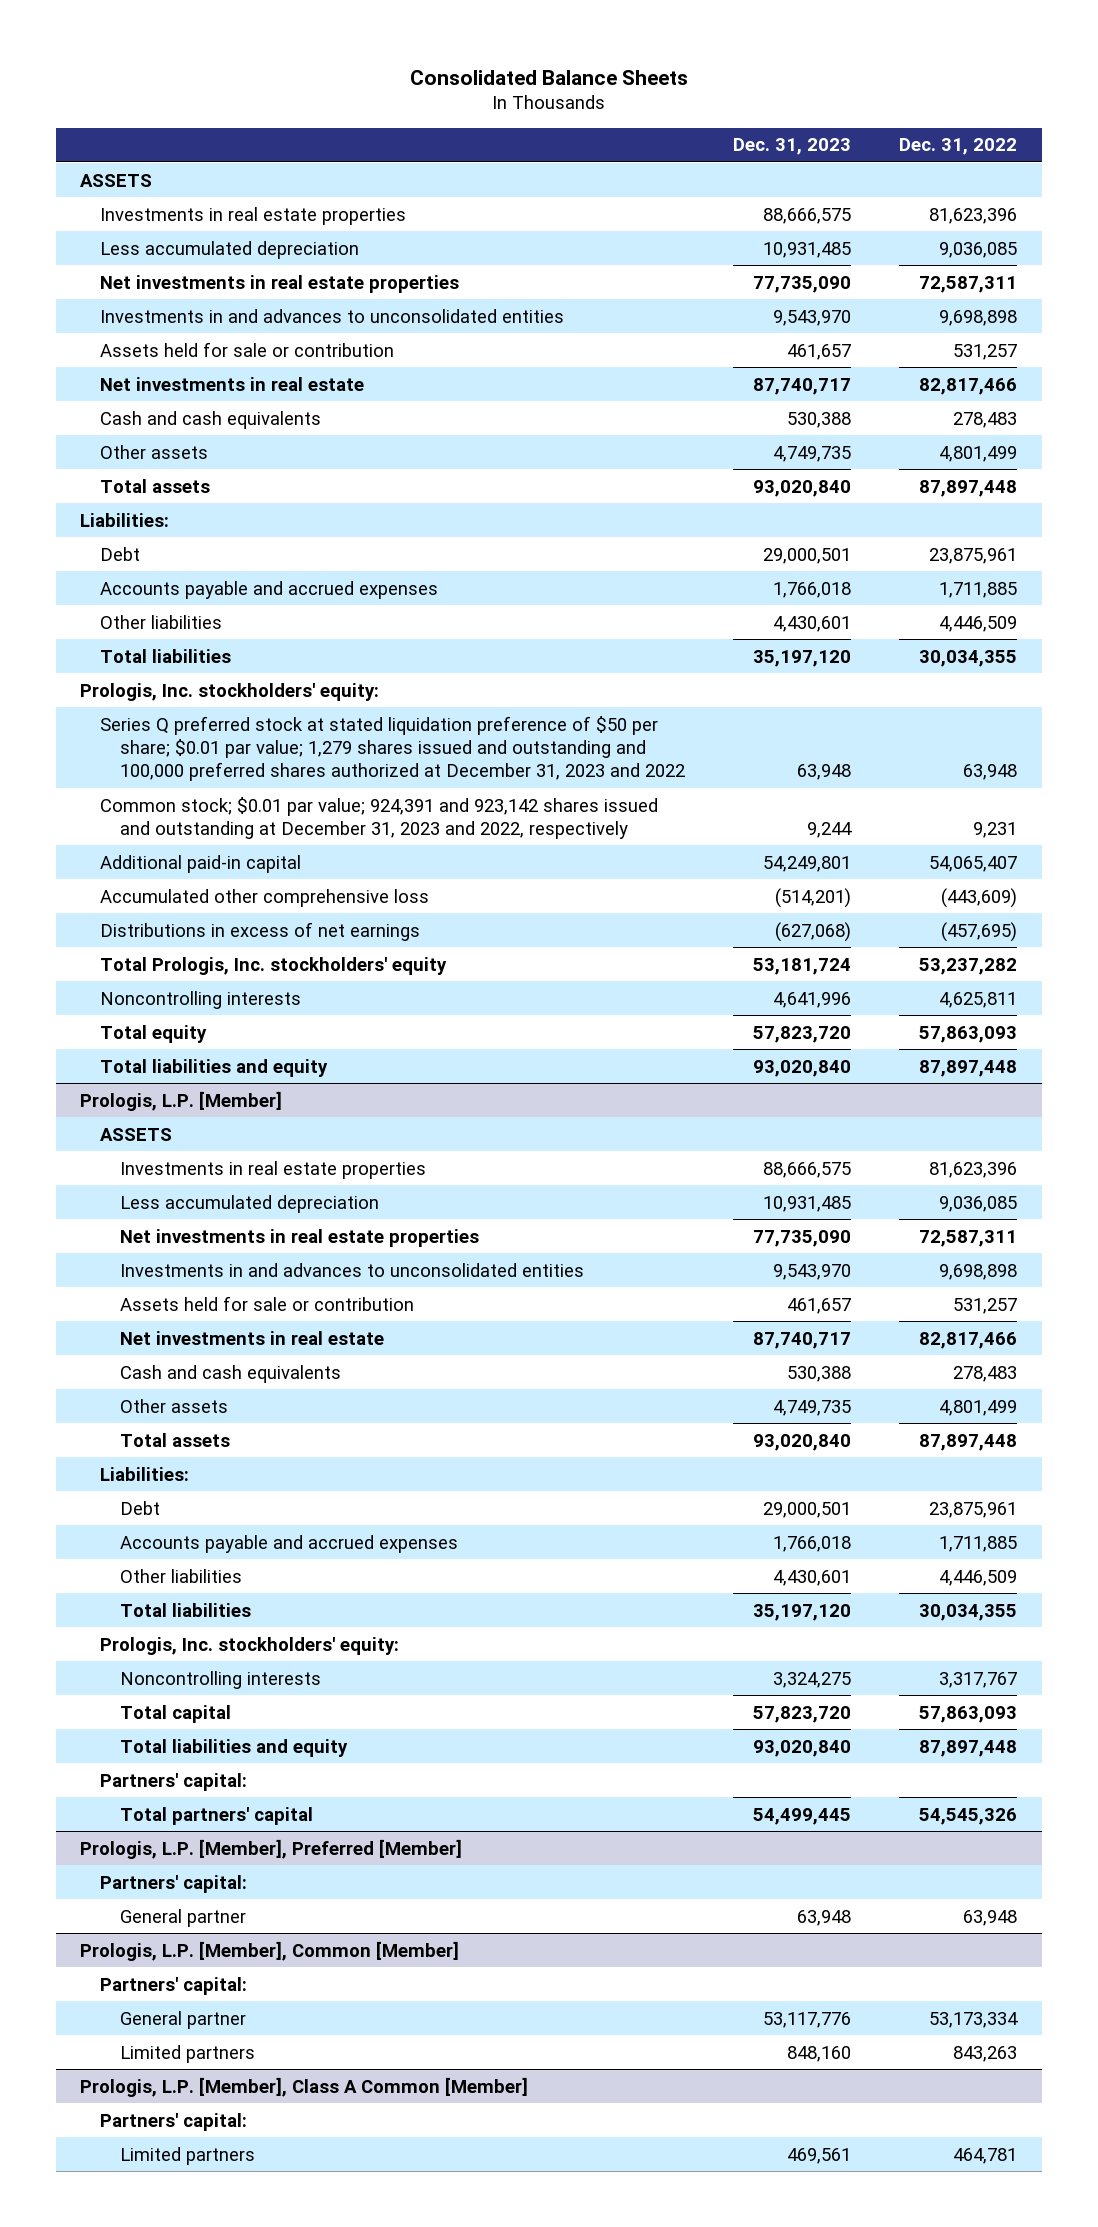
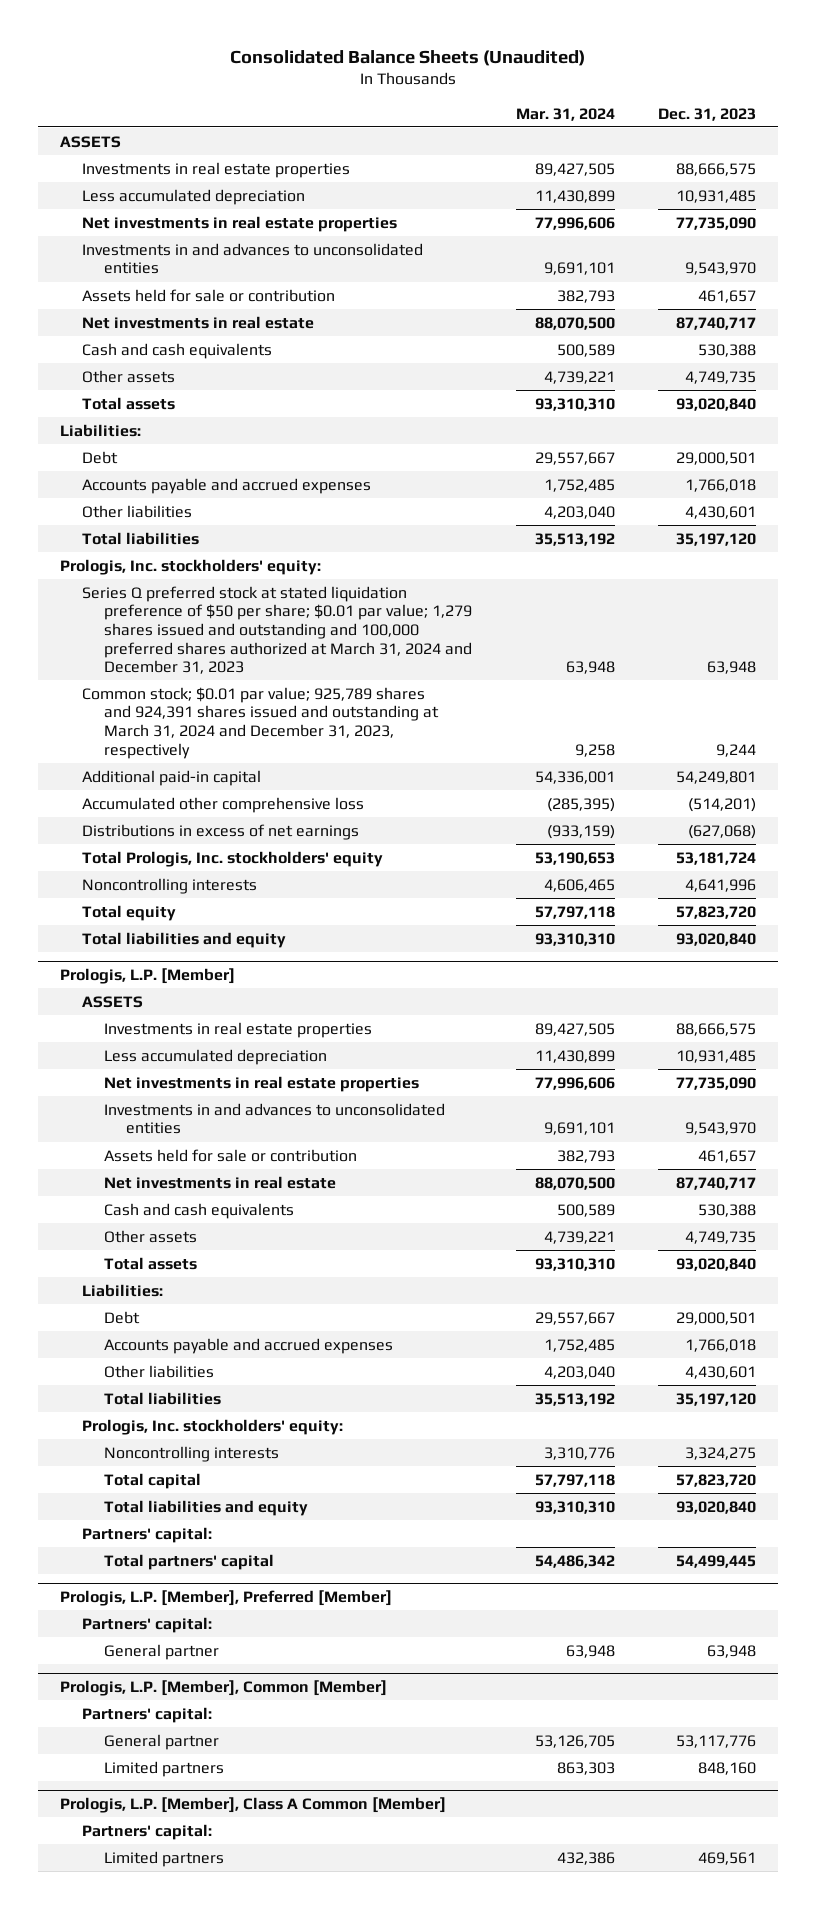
- Consolidated Balance Sheets
+ Consolidated Balance Sheets (Unaudited)
- | Dec. 31, 2023 | Dec. 31, 2022
+ | Mar. 31, 2024 | Dec. 31, 2023
- Series Q preferred stock at stated liquidation preference of $50 per share; $0.01 par value; 1,279 shares issued and outstanding and 100,000 preferred shares authorized at December 31, 2023 and 2022 | 63,948 | 63,948
- Common stock; $0.01 par value; 924,391 and 923,142 shares issued and outstanding at December 31, 2023 and 2022, respectively | 9,244 | 9,231
+ Series Q preferred stock at stated liquidation preference of $50 per share; $0.01 par value; 1,279 shares issued and outstanding and 100,000 preferred shares authorized at March 31, 2024 and December 31, 2023 | 63,948 | 63,948
+ Common stock; $0.01 par value; 925,789 shares and 924,391 shares issued and outstanding at March 31, 2024 and December 31, 2023, respectively | 9,258 | 9,244

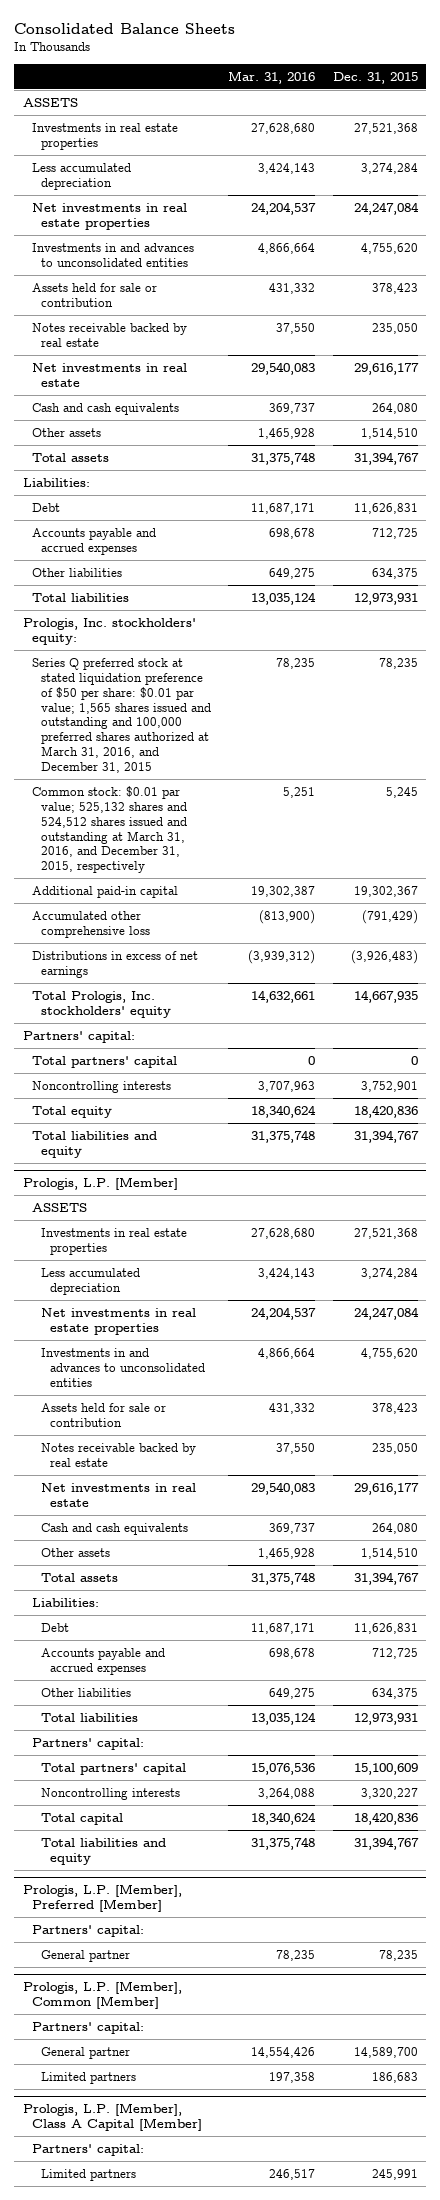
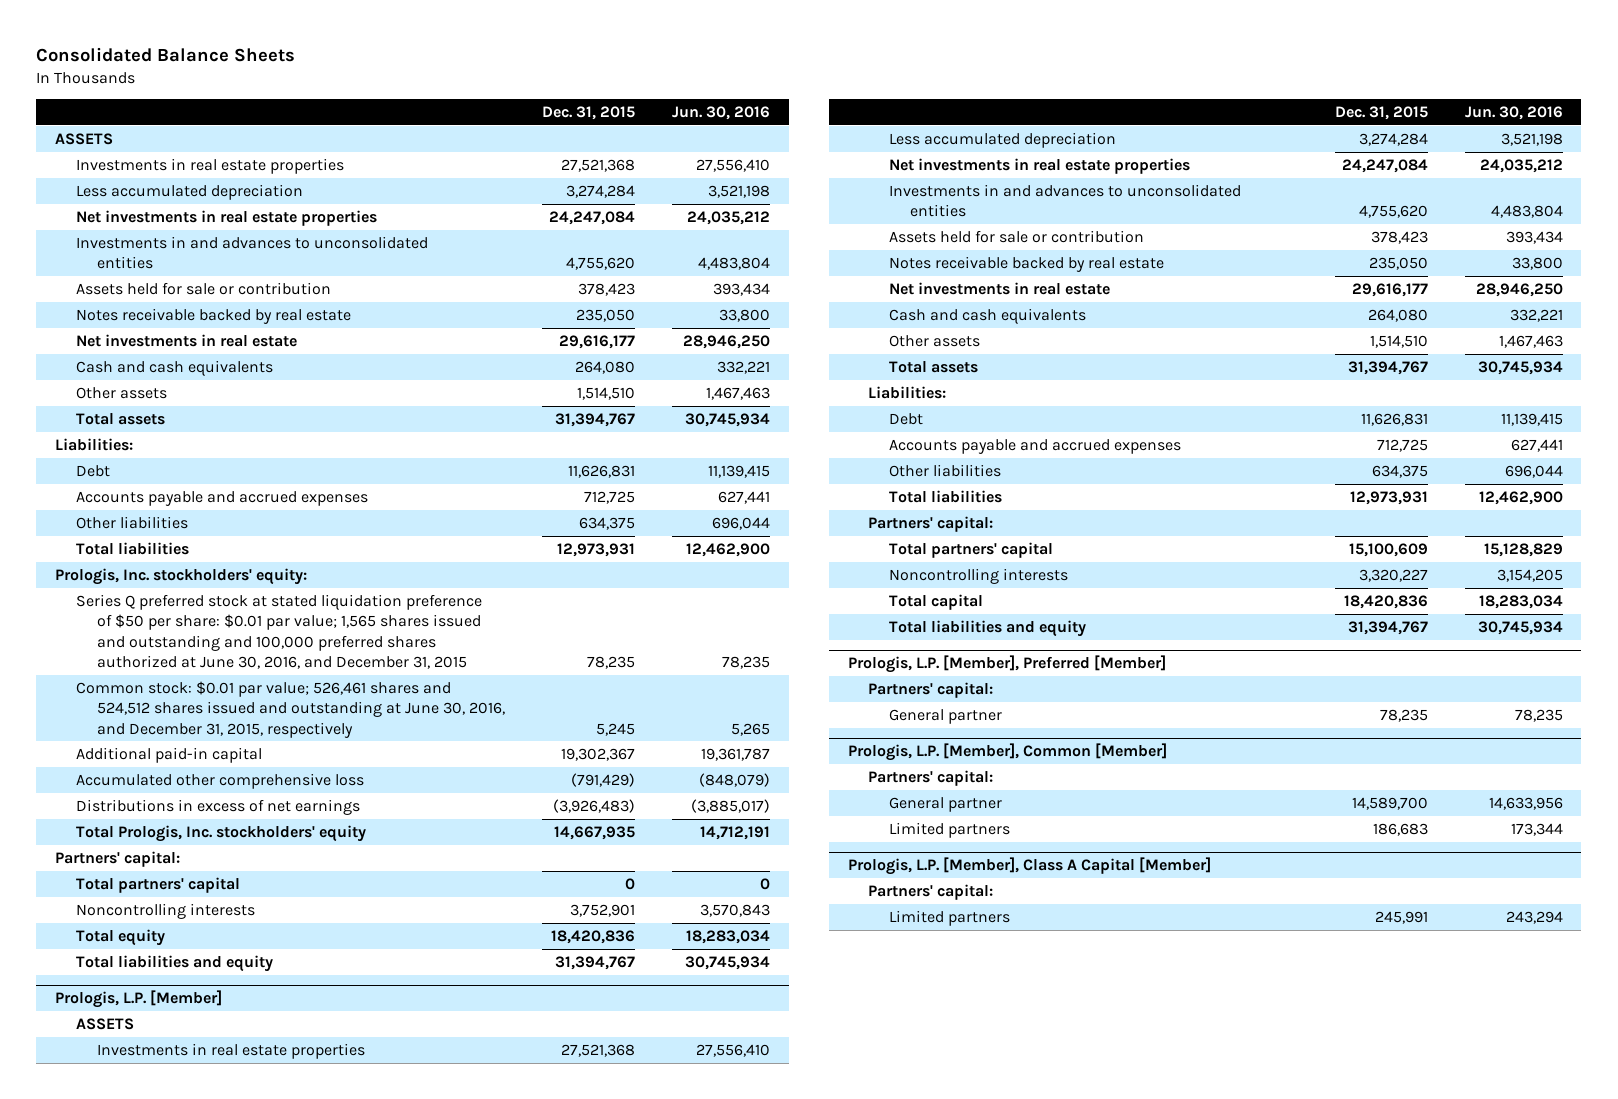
- | Mar. 31, 2016 | Dec. 31, 2015
+ | Dec. 31, 2015 | Jun. 30, 2016
- Series Q preferred stock at stated liquidation preference of $50 per share: $0.01 par value; 1,565 shares issued and outstanding and 100,000 preferred shares authorized at March 31, 2016, and December 31, 2015 | 78,235 | 78,235
- Common stock: $0.01 par value; 525,132 shares and 524,512 shares issued and outstanding at March 31, 2016, and December 31, 2015, respectively | 5,251 | 5,245
+ Series Q preferred stock at stated liquidation preference of $50 per share: $0.01 par value; 1,565 shares issued and outstanding and 100,000 preferred shares authorized at June 30, 2016, and December 31, 2015 | 78,235 | 78,235
+ Common stock: $0.01 par value; 526,461 shares and 524,512 shares issued and outstanding at June 30, 2016, and December 31, 2015, respectively | 5,245 | 5,265

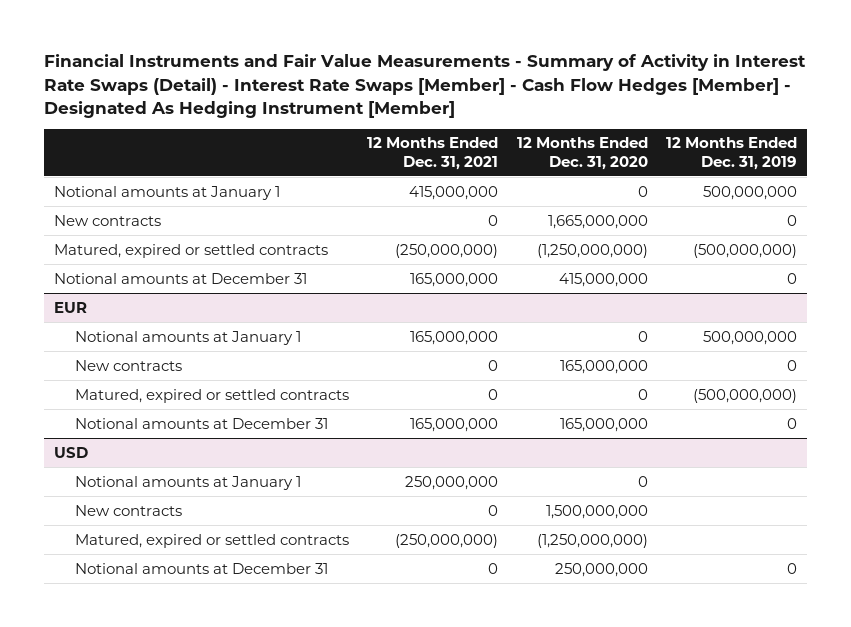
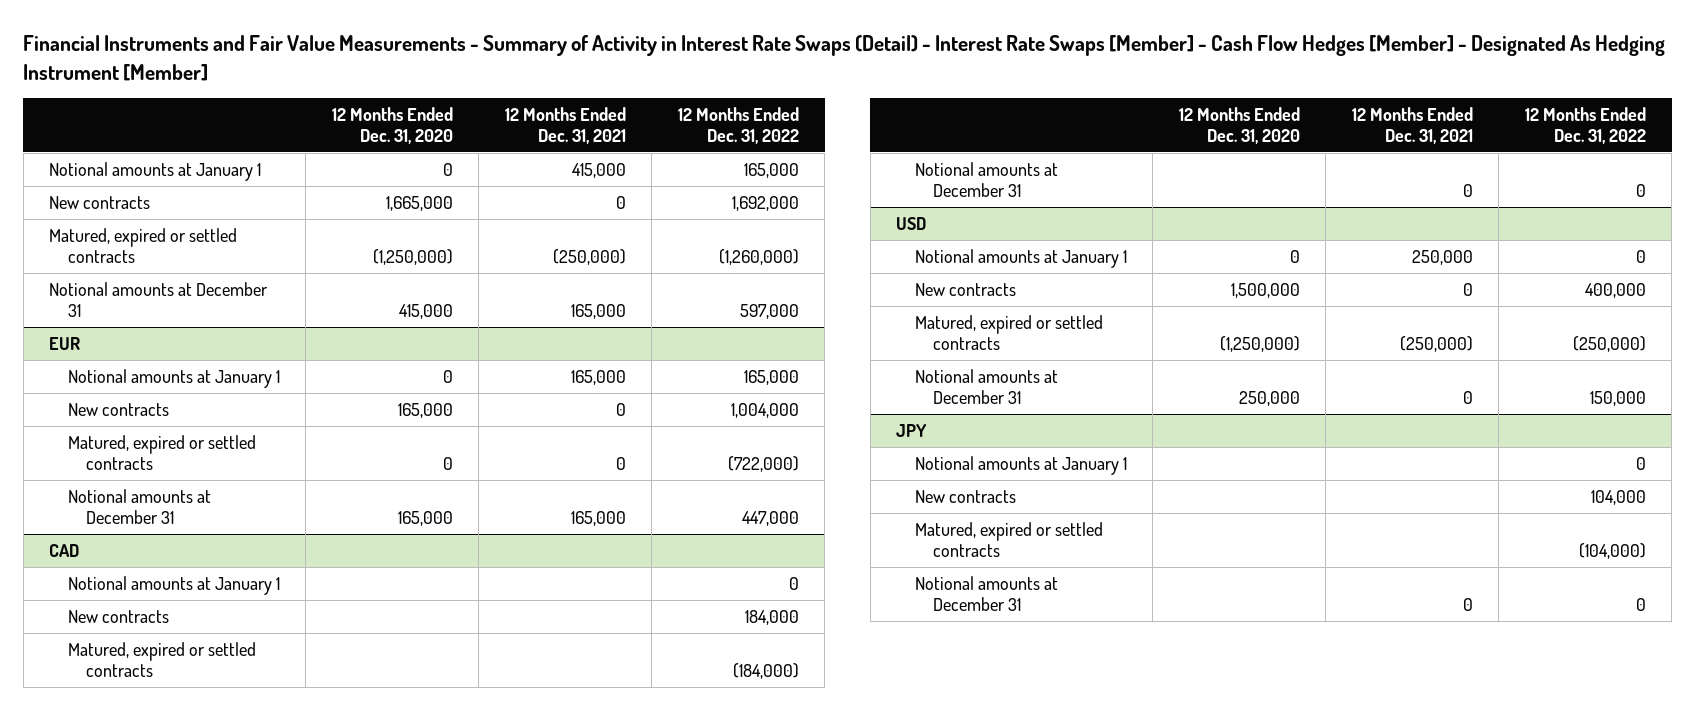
- | 12 Months Ended Dec. 31, 2021 | 12 Months Ended Dec. 31, 2020 | 12 Months Ended Dec. 31, 2019
+ | 12 Months Ended Dec. 31, 2020 | 12 Months Ended Dec. 31, 2021 | 12 Months Ended Dec. 31, 2022
- Notional amounts at January 1 | 415,000,000 | 0 | 500,000,000
- New contracts | 0 | 1,665,000,000 | 0
- Matured, expired or settled contracts | (250,000,000) | (1,250,000,000) | (500,000,000)
- Notional amounts at December 31 | 165,000,000 | 415,000,000 | 0
+ Notional amounts at January 1 | 0 | 415,000 | 165,000
+ New contracts | 1,665,000 | 0 | 1,692,000
+ Matured, expired or settled contracts | (1,250,000) | (250,000) | (1,260,000)
+ Notional amounts at December 31 | 415,000 | 165,000 | 597,000
@ EUR
- Notional amounts at January 1 | 165,000,000 | 0 | 500,000,000
- New contracts | 0 | 165,000,000 | 0
+ Notional amounts at January 1 | 0 | 165,000 | 165,000
+ New contracts | 165,000 | 0 | 1,004,000
- Notional amounts at December 31 | 165,000,000 | 165,000,000 | 0
+ Notional amounts at December 31 | 165,000 | 165,000 | 447,000
+ CAD
+ Notional amounts at January 1 | | | 0
+ New contracts | | | 184,000
+ Matured, expired or settled contracts | | | (184,000)
+ Notional amounts at December 31 | | 0 | 0
@ USD
- Notional amounts at January 1 | 250,000,000 | 0 |
- New contracts | 0 | 1,500,000,000 |
- Matured, expired or settled contracts | (250,000,000) | (1,250,000,000) |
- Notional amounts at December 31 | 0 | 250,000,000 | 0
+ Notional amounts at January 1 | 0 | 250,000 | 0
+ New contracts | 1,500,000 | 0 | 400,000
+ Matured, expired or settled contracts | (1,250,000) | (250,000) | (250,000)
+ Notional amounts at December 31 | 250,000 | 0 | 150,000
+ JPY
+ Notional amounts at January 1 | | | 0
+ New contracts | | | 104,000
+ Matured, expired or settled contracts | | | (104,000)
+ Notional amounts at December 31 | | 0 | 0

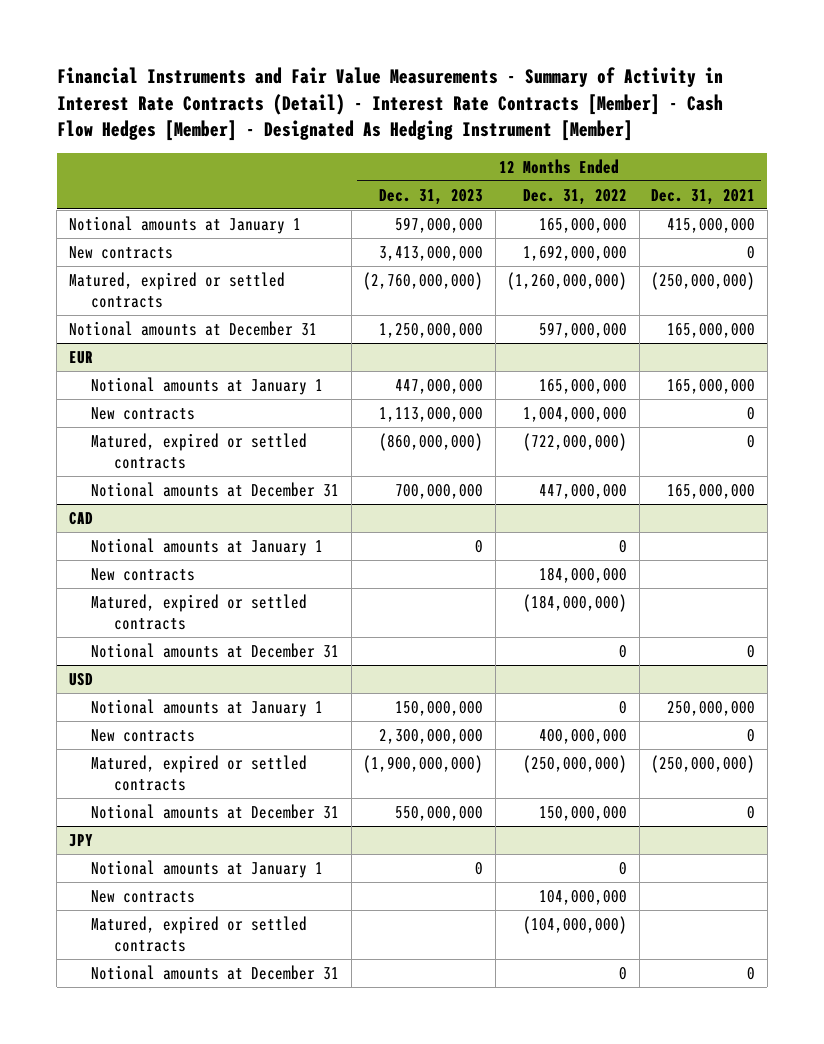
- Financial Instruments and Fair Value Measurements - Summary of Activity in Interest Rate Swaps (Detail) - Interest Rate Swaps [Member] - Cash Flow Hedges [Member] - Designated As Hedging Instrument [Member]
+ Financial Instruments and Fair Value Measurements - Summary of Activity in Interest Rate Contracts (Detail) - Interest Rate Contracts [Member] - Cash Flow Hedges [Member] - Designated As Hedging Instrument [Member]
- | 12 Months Ended Dec. 31, 2020 | 12 Months Ended Dec. 31, 2021 | 12 Months Ended Dec. 31, 2022
+ | 12 Months Ended Dec. 31, 2023 | 12 Months Ended Dec. 31, 2022 | 12 Months Ended Dec. 31, 2021
- Notional amounts at January 1 | 0 | 415,000 | 165,000
- New contracts | 1,665,000 | 0 | 1,692,000
- Matured, expired or settled contracts | (1,250,000) | (250,000) | (1,260,000)
- Notional amounts at December 31 | 415,000 | 165,000 | 597,000
+ Notional amounts at January 1 | 597,000,000 | 165,000,000 | 415,000,000
+ New contracts | 3,413,000,000 | 1,692,000,000 | 0
+ Matured, expired or settled contracts | (2,760,000,000) | (1,260,000,000) | (250,000,000)
+ Notional amounts at December 31 | 1,250,000,000 | 597,000,000 | 165,000,000
@ EUR
- Notional amounts at January 1 | 0 | 165,000 | 165,000
- New contracts | 165,000 | 0 | 1,004,000
- Matured, expired or settled contracts | 0 | 0 | (722,000)
- Notional amounts at December 31 | 165,000 | 165,000 | 447,000
+ Notional amounts at January 1 | 447,000,000 | 165,000,000 | 165,000,000
+ New contracts | 1,113,000,000 | 1,004,000,000 | 0
+ Matured, expired or settled contracts | (860,000,000) | (722,000,000) | 0
+ Notional amounts at December 31 | 700,000,000 | 447,000,000 | 165,000,000
@ CAD
- New contracts | | | 184,000
- Matured, expired or settled contracts | | | (184,000)
+ New contracts | | 184,000,000 |
+ Matured, expired or settled contracts | | (184,000,000) |
@ USD
- Notional amounts at January 1 | 0 | 250,000 | 0
- New contracts | 1,500,000 | 0 | 400,000
- Matured, expired or settled contracts | (1,250,000) | (250,000) | (250,000)
- Notional amounts at December 31 | 250,000 | 0 | 150,000
+ Notional amounts at January 1 | 150,000,000 | 0 | 250,000,000
+ New contracts | 2,300,000,000 | 400,000,000 | 0
+ Matured, expired or settled contracts | (1,900,000,000) | (250,000,000) | (250,000,000)
+ Notional amounts at December 31 | 550,000,000 | 150,000,000 | 0
@ JPY
- New contracts | | | 104,000
- Matured, expired or settled contracts | | | (104,000)
+ New contracts | | 104,000,000 |
+ Matured, expired or settled contracts | | (104,000,000) |

